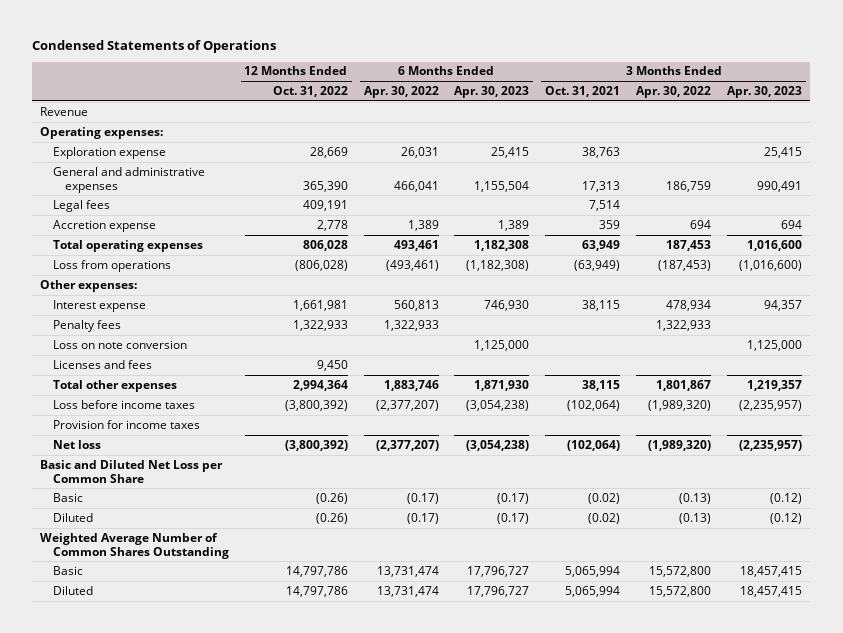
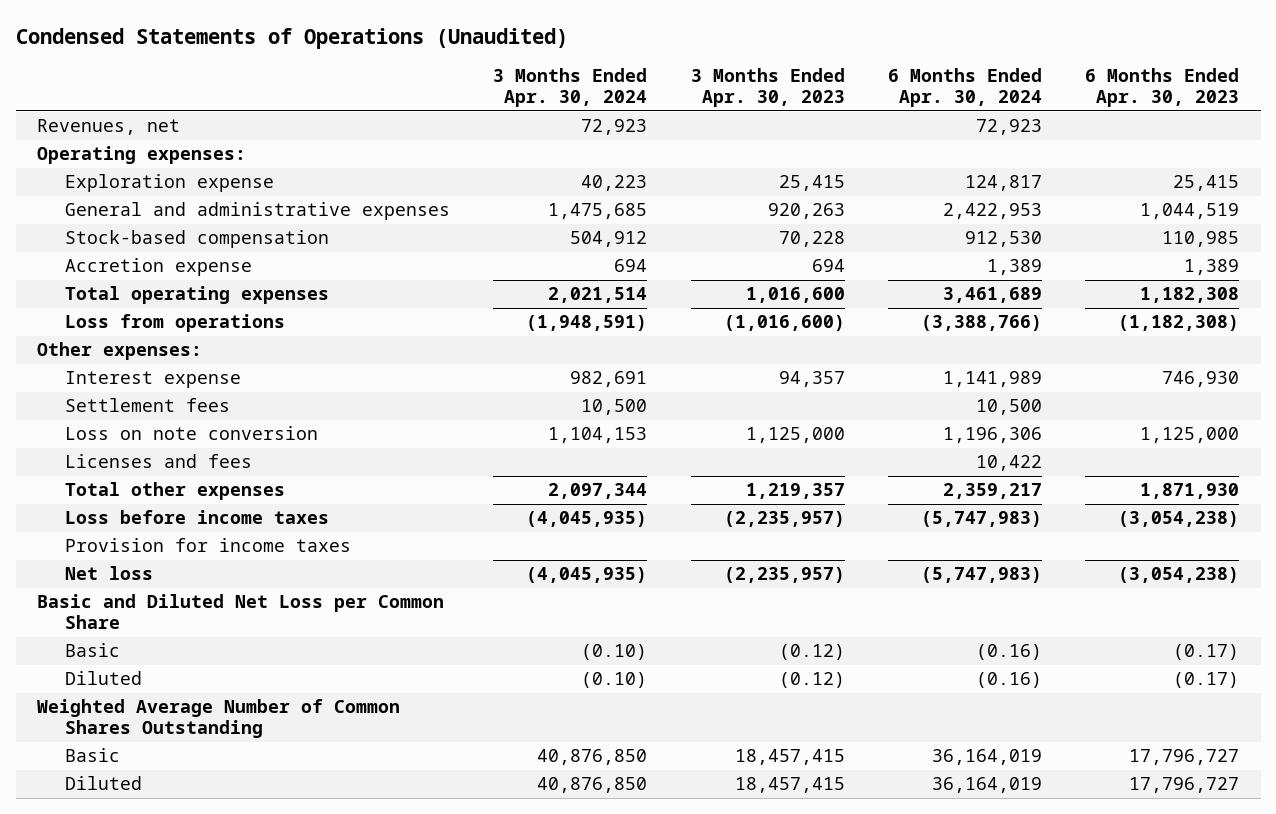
- Condensed Statements of Operations
+ Condensed Statements of Operations (Unaudited)
- | 12 Months Ended Oct. 31, 2022 | 6 Months Ended Apr. 30, 2022 | 6 Months Ended Apr. 30, 2023 | 3 Months Ended Oct. 31, 2021 | 3 Months Ended Apr. 30, 2022 | 3 Months Ended Apr. 30, 2023
+ | 3 Months Ended Apr. 30, 2024 | 3 Months Ended Apr. 30, 2023 | 6 Months Ended Apr. 30, 2024 | 6 Months Ended Apr. 30, 2023
- Revenue
+ Revenues, net | 72,923 | | 72,923 |
- General and administrative expenses | 365,390 | 466,041 | 1,155,504 | 17,313 | 186,759 | 990,491
- Legal fees | 409,191 | | | 7,514 | |
+ General and administrative expenses | 1,475,685 | 920,263 | 2,422,953 | 1,044,519
+ Stock-based compensation | 504,912 | 70,228 | 912,530 | 110,985
- Penalty fees | 1,322,933 | 1,322,933 | | | 1,322,933 |
+ Settlement fees | 10,500 | | 10,500 |

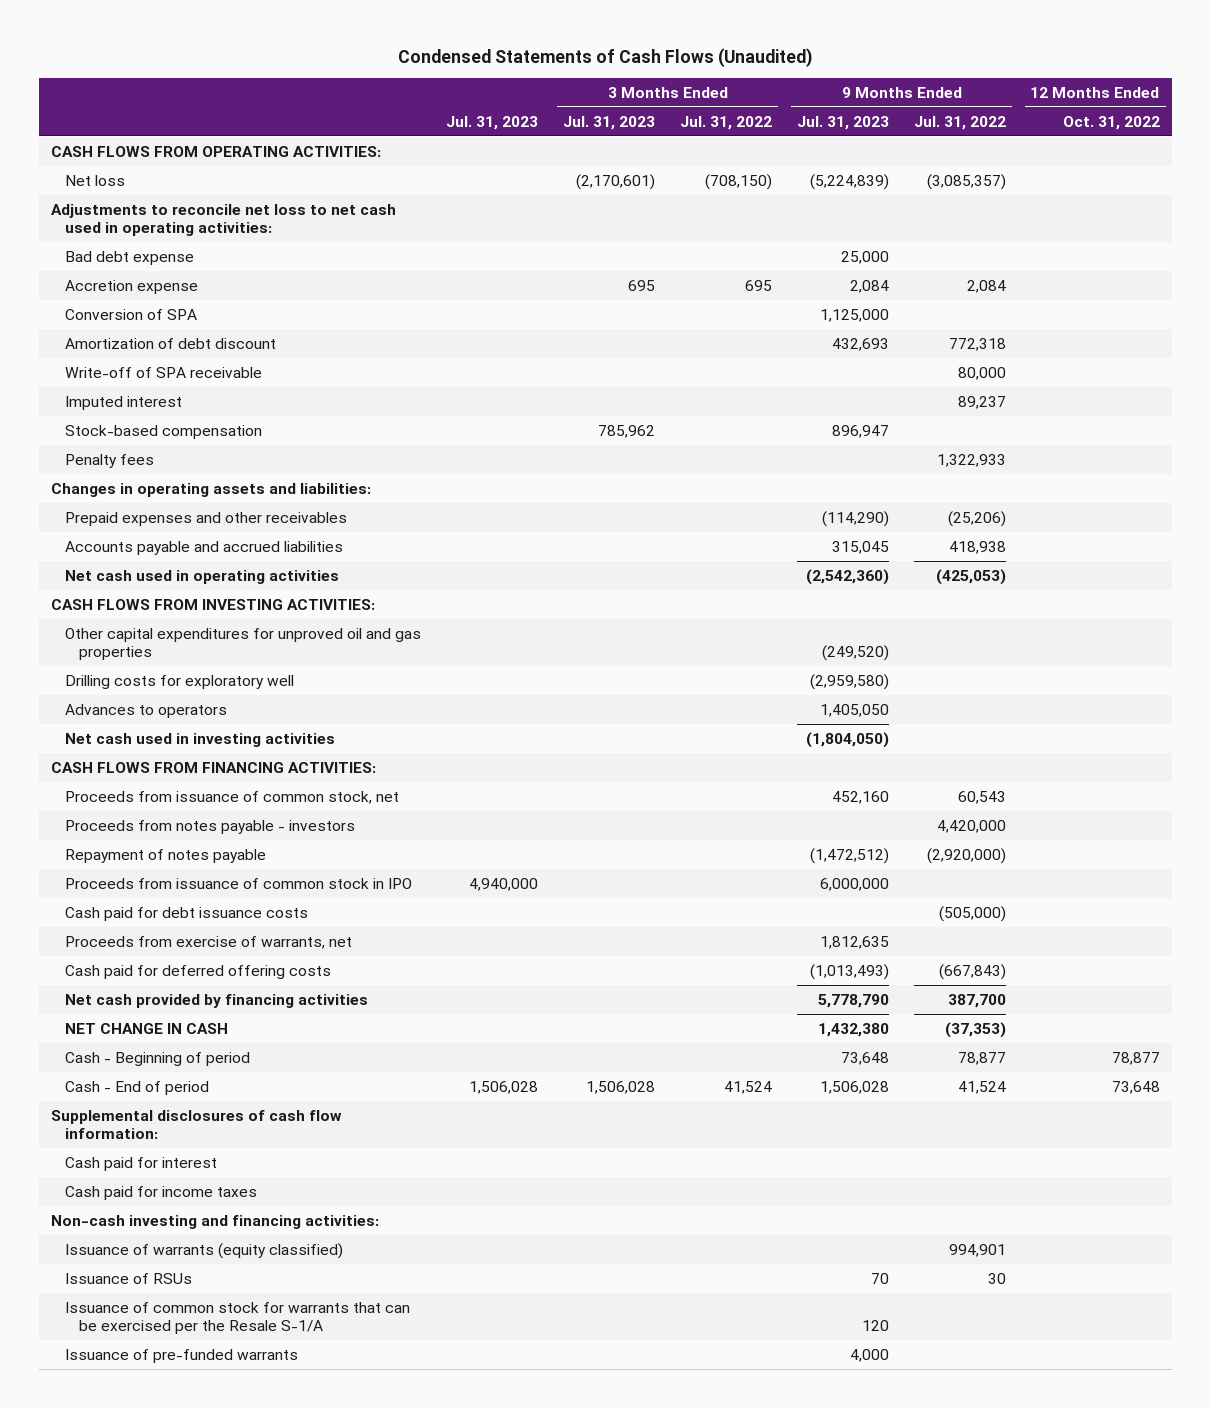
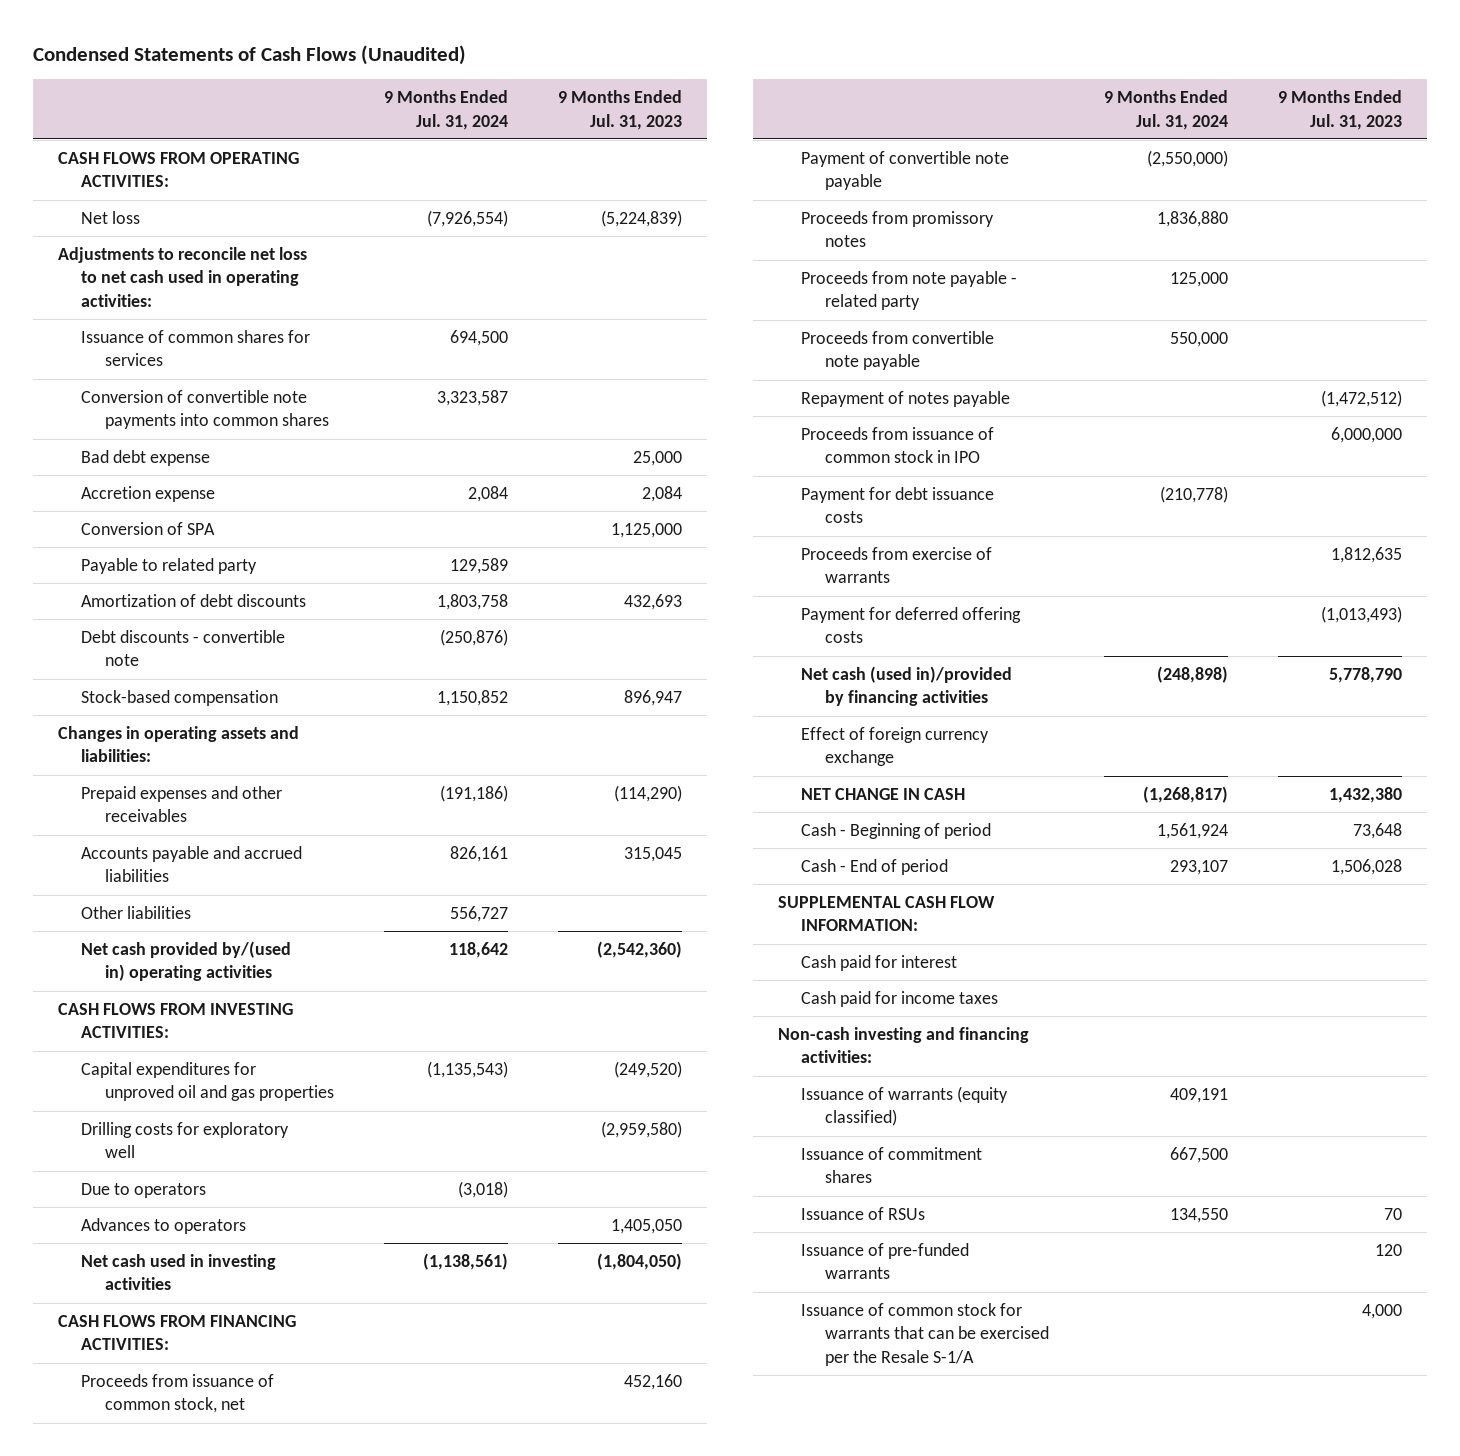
- | Jul. 31, 2023 | 3 Months Ended Jul. 31, 2023 | 3 Months Ended Jul. 31, 2022 | 9 Months Ended Jul. 31, 2023 | 9 Months Ended Jul. 31, 2022 | 12 Months Ended Oct. 31, 2022
+ | 9 Months Ended Jul. 31, 2024 | 9 Months Ended Jul. 31, 2023
+ Issuance of common shares for services | 694,500 |
+ Conversion of convertible note payments into common shares | 3,323,587 |
- Amortization of debt discount | | | | 432,693 | 772,318 |
- Write-off of SPA receivable | | | | | 80,000 |
- Imputed interest | | | | | 89,237 |
+ Payable to related party | 129,589 |
+ Amortization of debt discounts | 1,803,758 | 432,693
+ Debt discounts - convertible note | (250,876) |
- Penalty fees | | | | | 1,322,933 |
- Net cash used in operating activities | | | | (2,542,360) | (425,053) |
+ Other liabilities | 556,727 |
+ Net cash provided by/(used in) operating activities | 118,642 | (2,542,360)
- Other capital expenditures for unproved oil and gas properties | | | | (249,520) | |
+ Capital expenditures for unproved oil and gas properties | (1,135,543) | (249,520)
+ Due to operators | (3,018) |
- Proceeds from notes payable - investors | | | | | 4,420,000 |
+ Payment of convertible note payable | (2,550,000) |
+ Proceeds from promissory notes | 1,836,880 |
+ Proceeds from note payable - related party | 125,000 |
+ Proceeds from convertible note payable | 550,000 |
- Cash paid for debt issuance costs | | | | | (505,000) |
- Proceeds from exercise of warrants, net | | | | 1,812,635 | |
- Cash paid for deferred offering costs | | | | (1,013,493) | (667,843) |
- Net cash provided by financing activities | | | | 5,778,790 | 387,700 |
+ Payment for debt issuance costs | (210,778) |
+ Proceeds from exercise of warrants | | 1,812,635
+ Payment for deferred offering costs | | (1,013,493)
+ Net cash (used in)/provided by financing activities | (248,898) | 5,778,790
+ Effect of foreign currency exchange
- Supplemental disclosures of cash flow information:
+ SUPPLEMENTAL CASH FLOW INFORMATION:
+ Issuance of commitment shares | 667,500 |
- Issuance of common stock for warrants that can be exercised per the Resale S-1/A | | | | 120 | |
- Issuance of pre-funded warrants | | | | 4,000 | |
+ Issuance of pre-funded warrants | | 120
+ Issuance of common stock for warrants that can be exercised per the Resale S-1/A | | 4,000

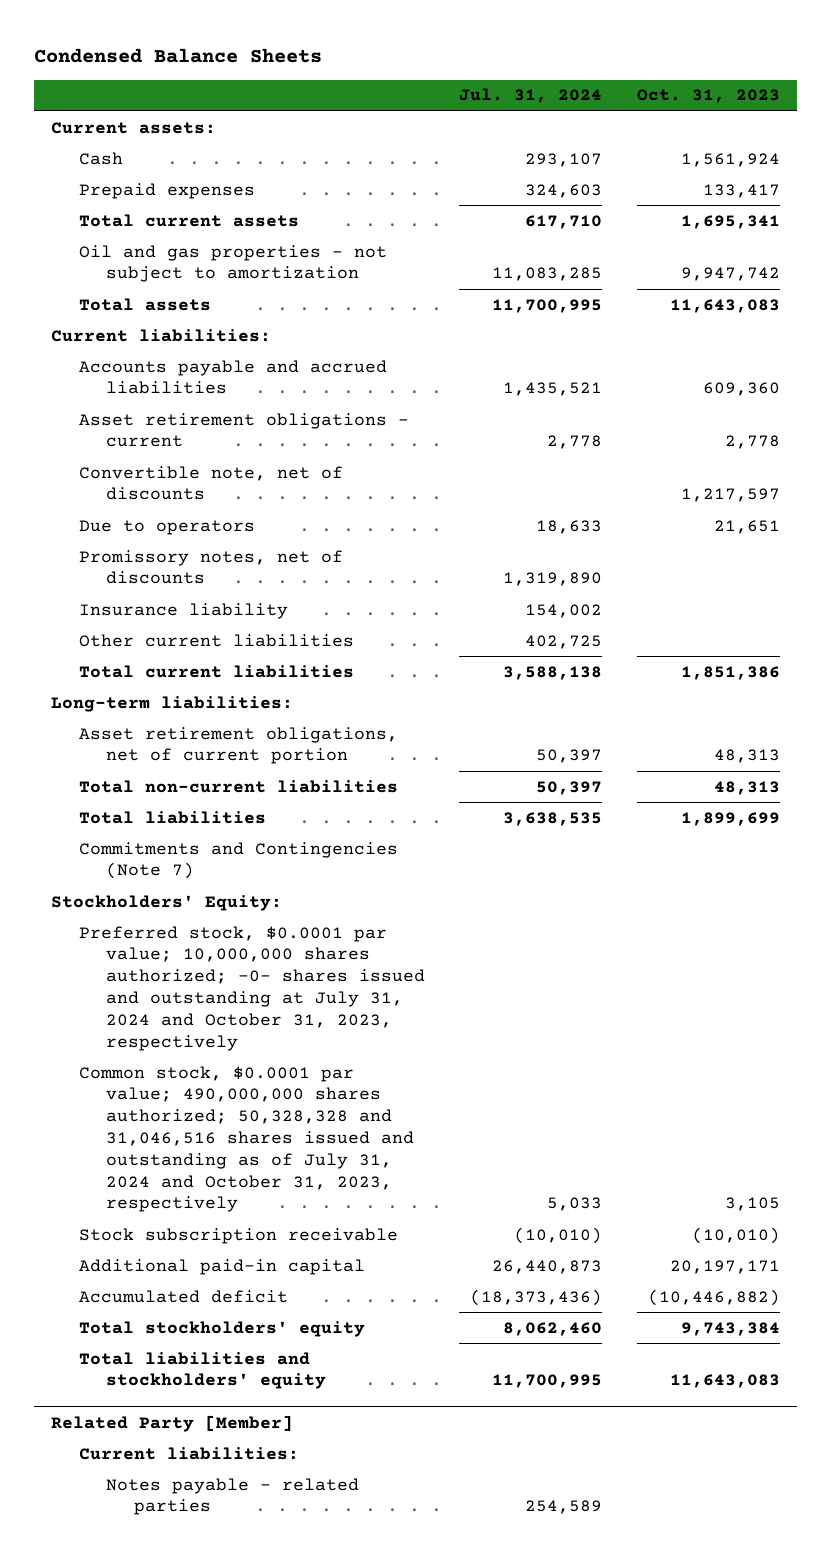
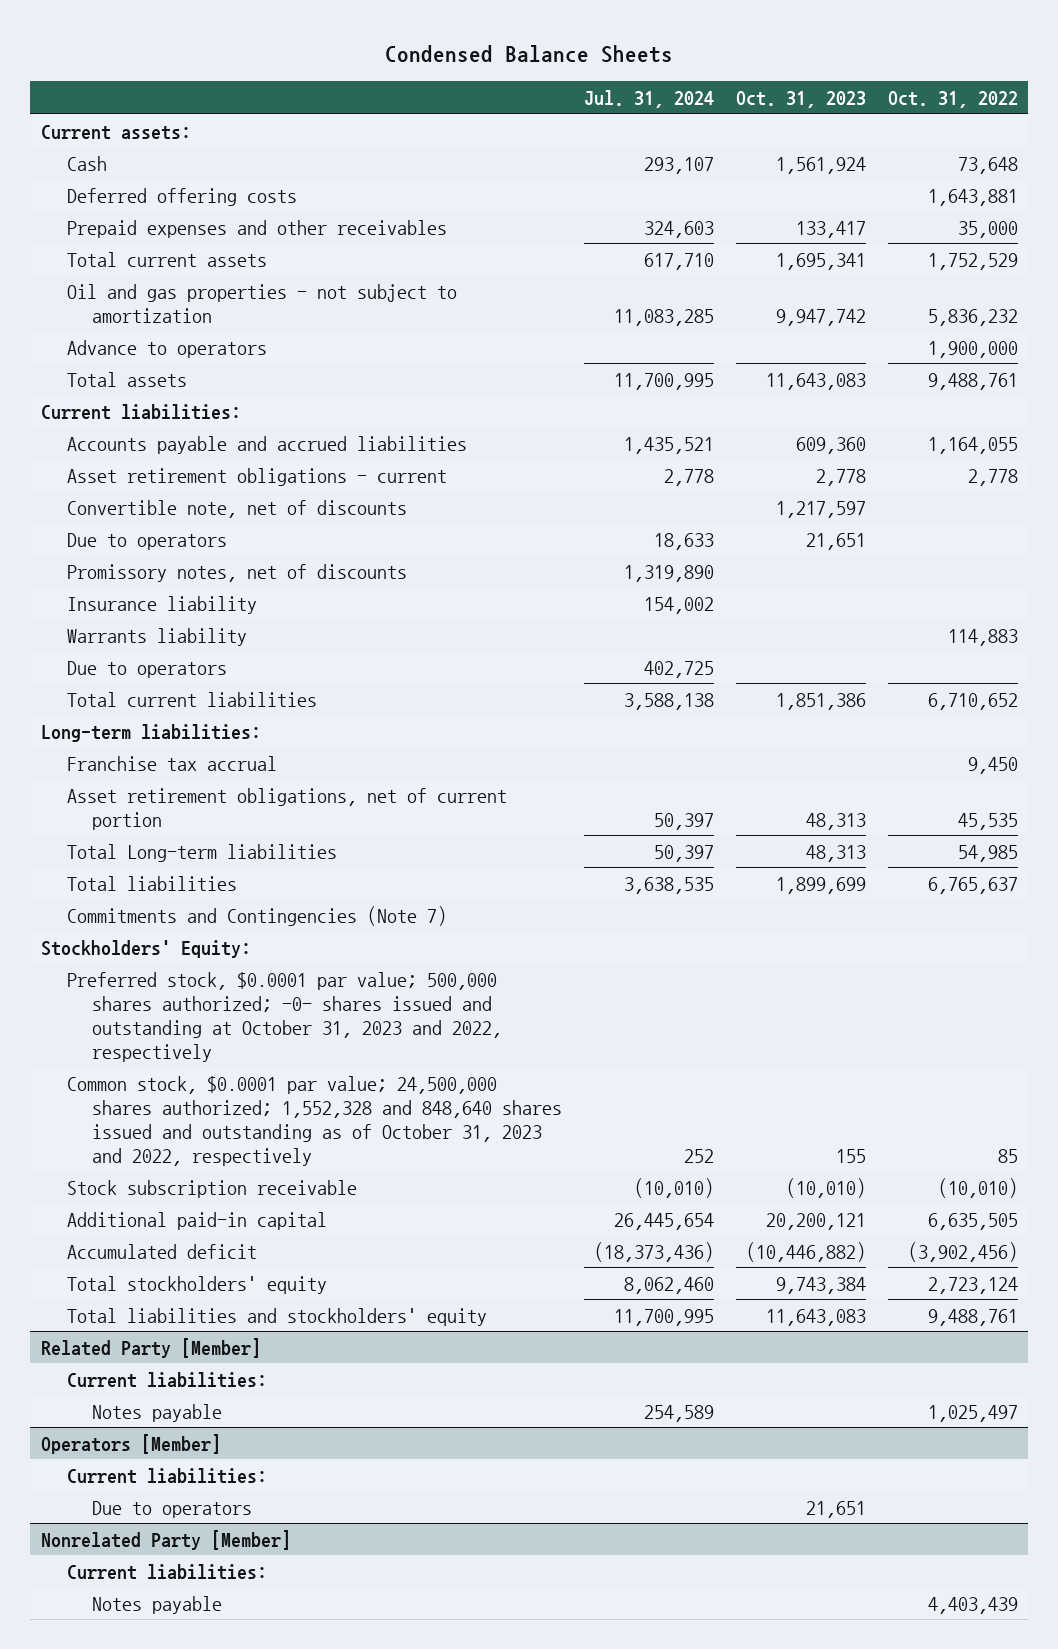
- | Jul. 31, 2024 | Oct. 31, 2023
+ | Jul. 31, 2024 | Oct. 31, 2023 | Oct. 31, 2022
- Prepaid expenses | 324,603 | 133,417
+ Deferred offering costs | | | 1,643,881
+ Prepaid expenses and other receivables | 324,603 | 133,417 | 35,000
+ Advance to operators | | | 1,900,000
- Other current liabilities | 402,725 |
+ Warrants liability | | | 114,883
+ Due to operators | 402,725 | |
+ Franchise tax accrual | | | 9,450
- Total non-current liabilities | 50,397 | 48,313
+ Total Long-term liabilities | 50,397 | 48,313 | 54,985
- Preferred stock, $0.0001 par value; 10,000,000 shares authorized; -0- shares issued and outstanding at July 31, 2024 and October 31, 2023, respectively
- Common stock, $0.0001 par value; 490,000,000 shares authorized; 50,328,328 and 31,046,516 shares issued and outstanding as of July 31, 2024 and October 31, 2023, respectively | 5,033 | 3,105
+ Preferred stock, $0.0001 par value; 500,000 shares authorized; -0- shares issued and outstanding at October 31, 2023 and 2022, respectively
+ Common stock, $0.0001 par value; 24,500,000 shares authorized; 1,552,328 and 848,640 shares issued and outstanding as of October 31, 2023 and 2022, respectively | 252 | 155 | 85
- Additional paid-in capital | 26,440,873 | 20,197,171
+ Additional paid-in capital | 26,445,654 | 20,200,121 | 6,635,505
@ Related Party [Member]
- Notes payable - related parties | 254,589 |
+ Notes payable | 254,589 | | 1,025,497
+ Operators [Member]
+ Current liabilities:
+ Due to operators | | 21,651 |
+ Nonrelated Party [Member]
+ Current liabilities:
+ Notes payable | | | 4,403,439

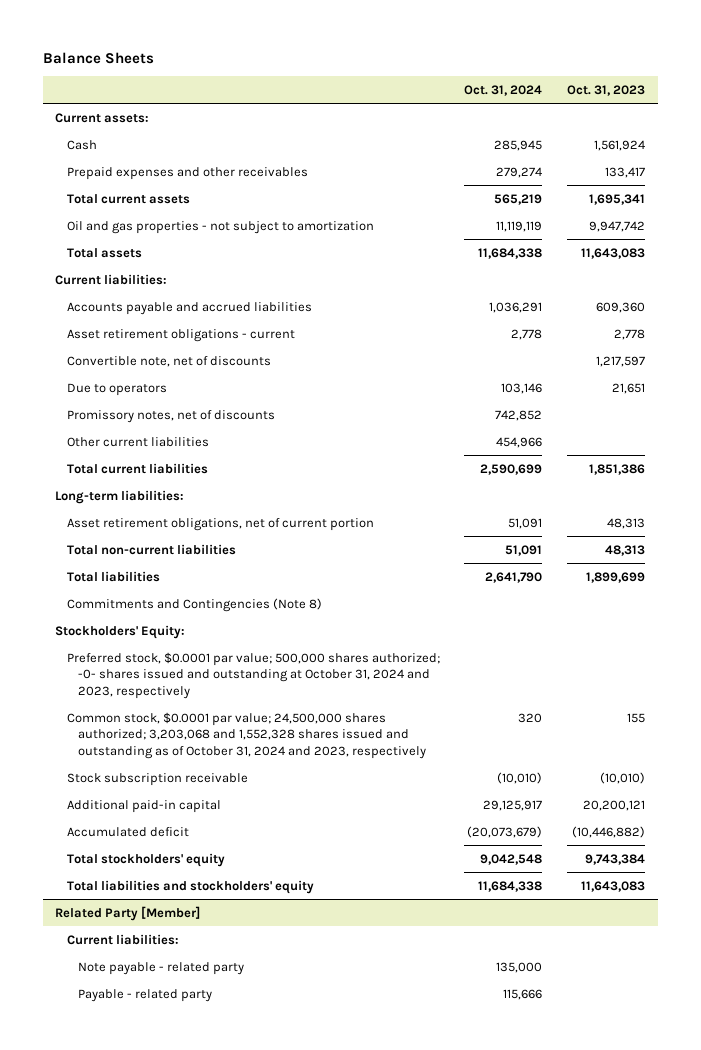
- Condensed Balance Sheets
+ Balance Sheets
- | Jul. 31, 2024 | Oct. 31, 2023 | Oct. 31, 2022
+ | Oct. 31, 2024 | Oct. 31, 2023
- Deferred offering costs | | | 1,643,881
- Advance to operators | | | 1,900,000
- Insurance liability | 154,002 | |
- Warrants liability | | | 114,883
- Due to operators | 402,725 | |
+ Other current liabilities | 454,966 |
- Franchise tax accrual | | | 9,450
- Total Long-term liabilities | 50,397 | 48,313 | 54,985
+ Total non-current liabilities | 51,091 | 48,313
- Commitments and Contingencies (Note 7)
+ Commitments and Contingencies (Note 8)
- Preferred stock, $0.0001 par value; 500,000 shares authorized; -0- shares issued and outstanding at October 31, 2023 and 2022, respectively
- Common stock, $0.0001 par value; 24,500,000 shares authorized; 1,552,328 and 848,640 shares issued and outstanding as of October 31, 2023 and 2022, respectively | 252 | 155 | 85
+ Preferred stock, $0.0001 par value; 500,000 shares authorized; -0- shares issued and outstanding at October 31, 2024 and 2023, respectively
+ Common stock, $0.0001 par value; 24,500,000 shares authorized; 3,203,068 and 1,552,328 shares issued and outstanding as of October 31, 2024 and 2023, respectively | 320 | 155
@ Related Party [Member]
- Notes payable | 254,589 | | 1,025,497
- Operators [Member]
- Current liabilities:
- Due to operators | | 21,651 |
- Nonrelated Party [Member]
- Current liabilities:
- Notes payable | | | 4,403,439
@ Related Party [Member]
+ Note payable - related party | 135,000 |
+ Payable - related party | 115,666 |

